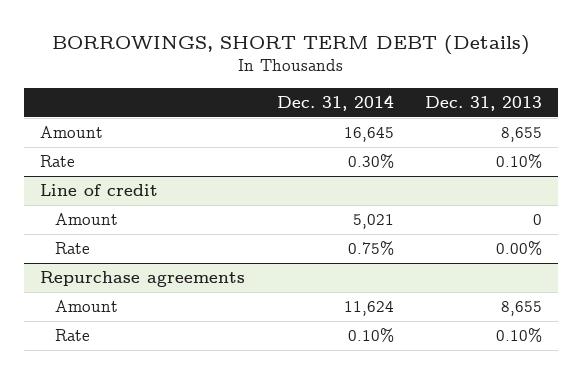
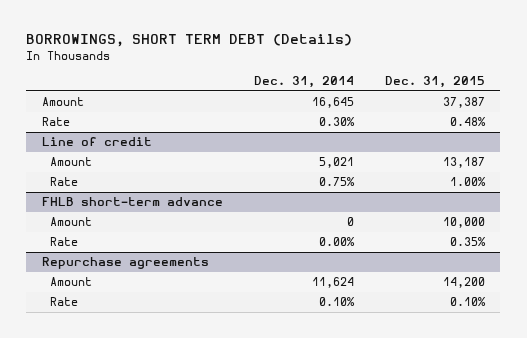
- | Dec. 31, 2014 | Dec. 31, 2013
+ | Dec. 31, 2014 | Dec. 31, 2015
+ FHLB short-term advance
+ Amount | 0 | 10,000
+ Rate | 0.00% | 0.35%

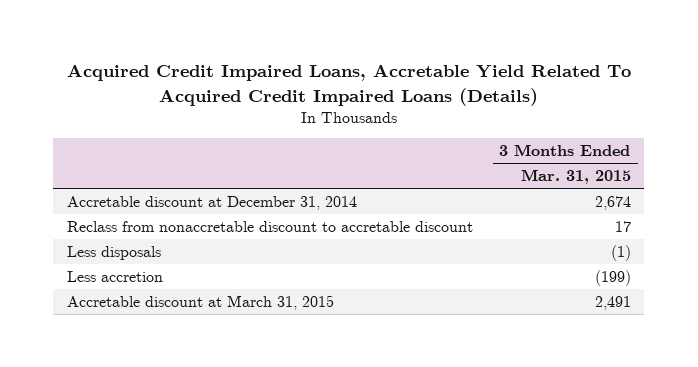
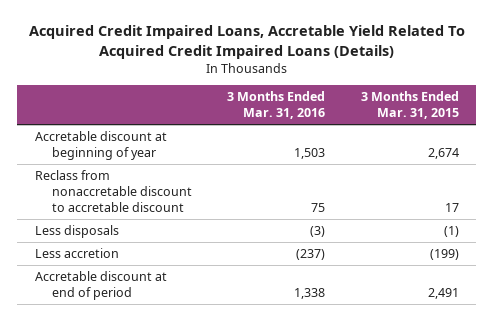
- | 3 Months Ended Mar. 31, 2015
+ | 3 Months Ended Mar. 31, 2016 | 3 Months Ended Mar. 31, 2015
- Accretable discount at December 31, 2014 | 2,674
+ Accretable discount at beginning of year | 1,503 | 2,674
- Accretable discount at March 31, 2015 | 2,491
+ Accretable discount at end of period | 1,338 | 2,491

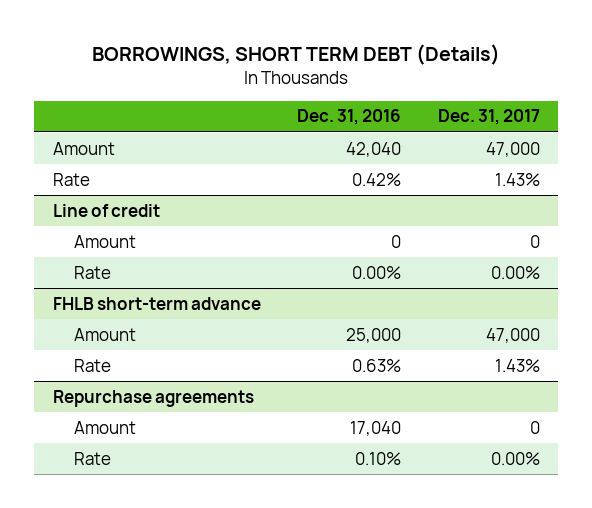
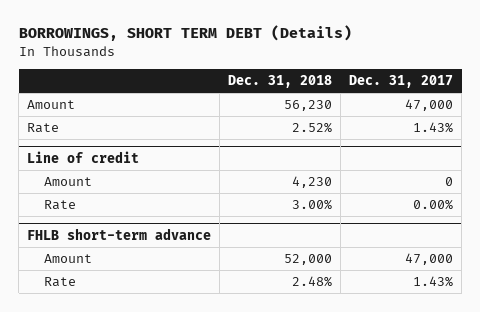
- | Dec. 31, 2016 | Dec. 31, 2017
+ | Dec. 31, 2018 | Dec. 31, 2017
- Repurchase agreements
- Amount | 17,040 | 0
- Rate | 0.10% | 0.00%

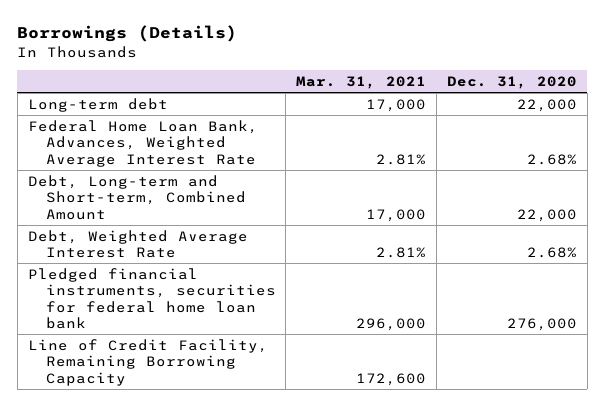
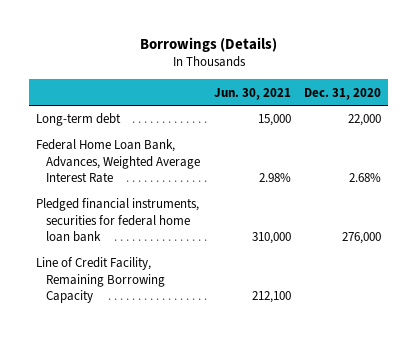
- | Mar. 31, 2021 | Dec. 31, 2020
+ | Jun. 30, 2021 | Dec. 31, 2020
- Debt, Long-term and Short-term, Combined Amount | 17,000 | 22,000
- Debt, Weighted Average Interest Rate | 2.81% | 2.68%

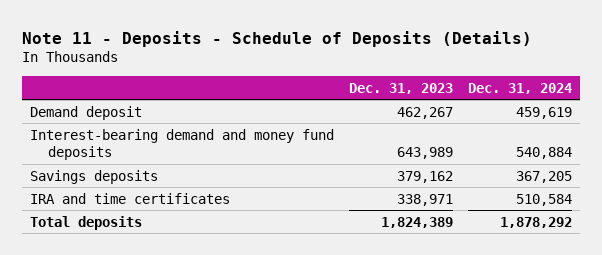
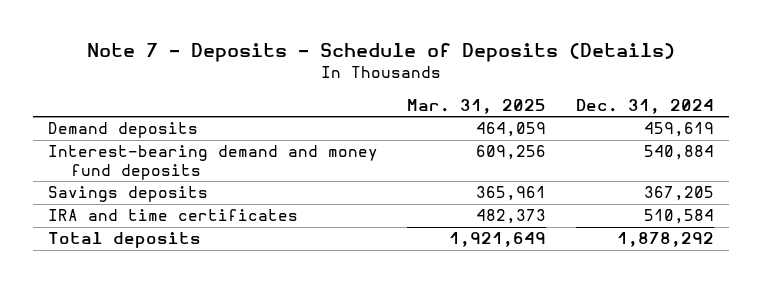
- Note 11 - Deposits - Schedule of Deposits (Details)
+ Note 7 - Deposits - Schedule of Deposits (Details)
- | Dec. 31, 2023 | Dec. 31, 2024
+ | Mar. 31, 2025 | Dec. 31, 2024
- Demand deposit | 462,267 | 459,619
+ Demand deposits | 464,059 | 459,619

